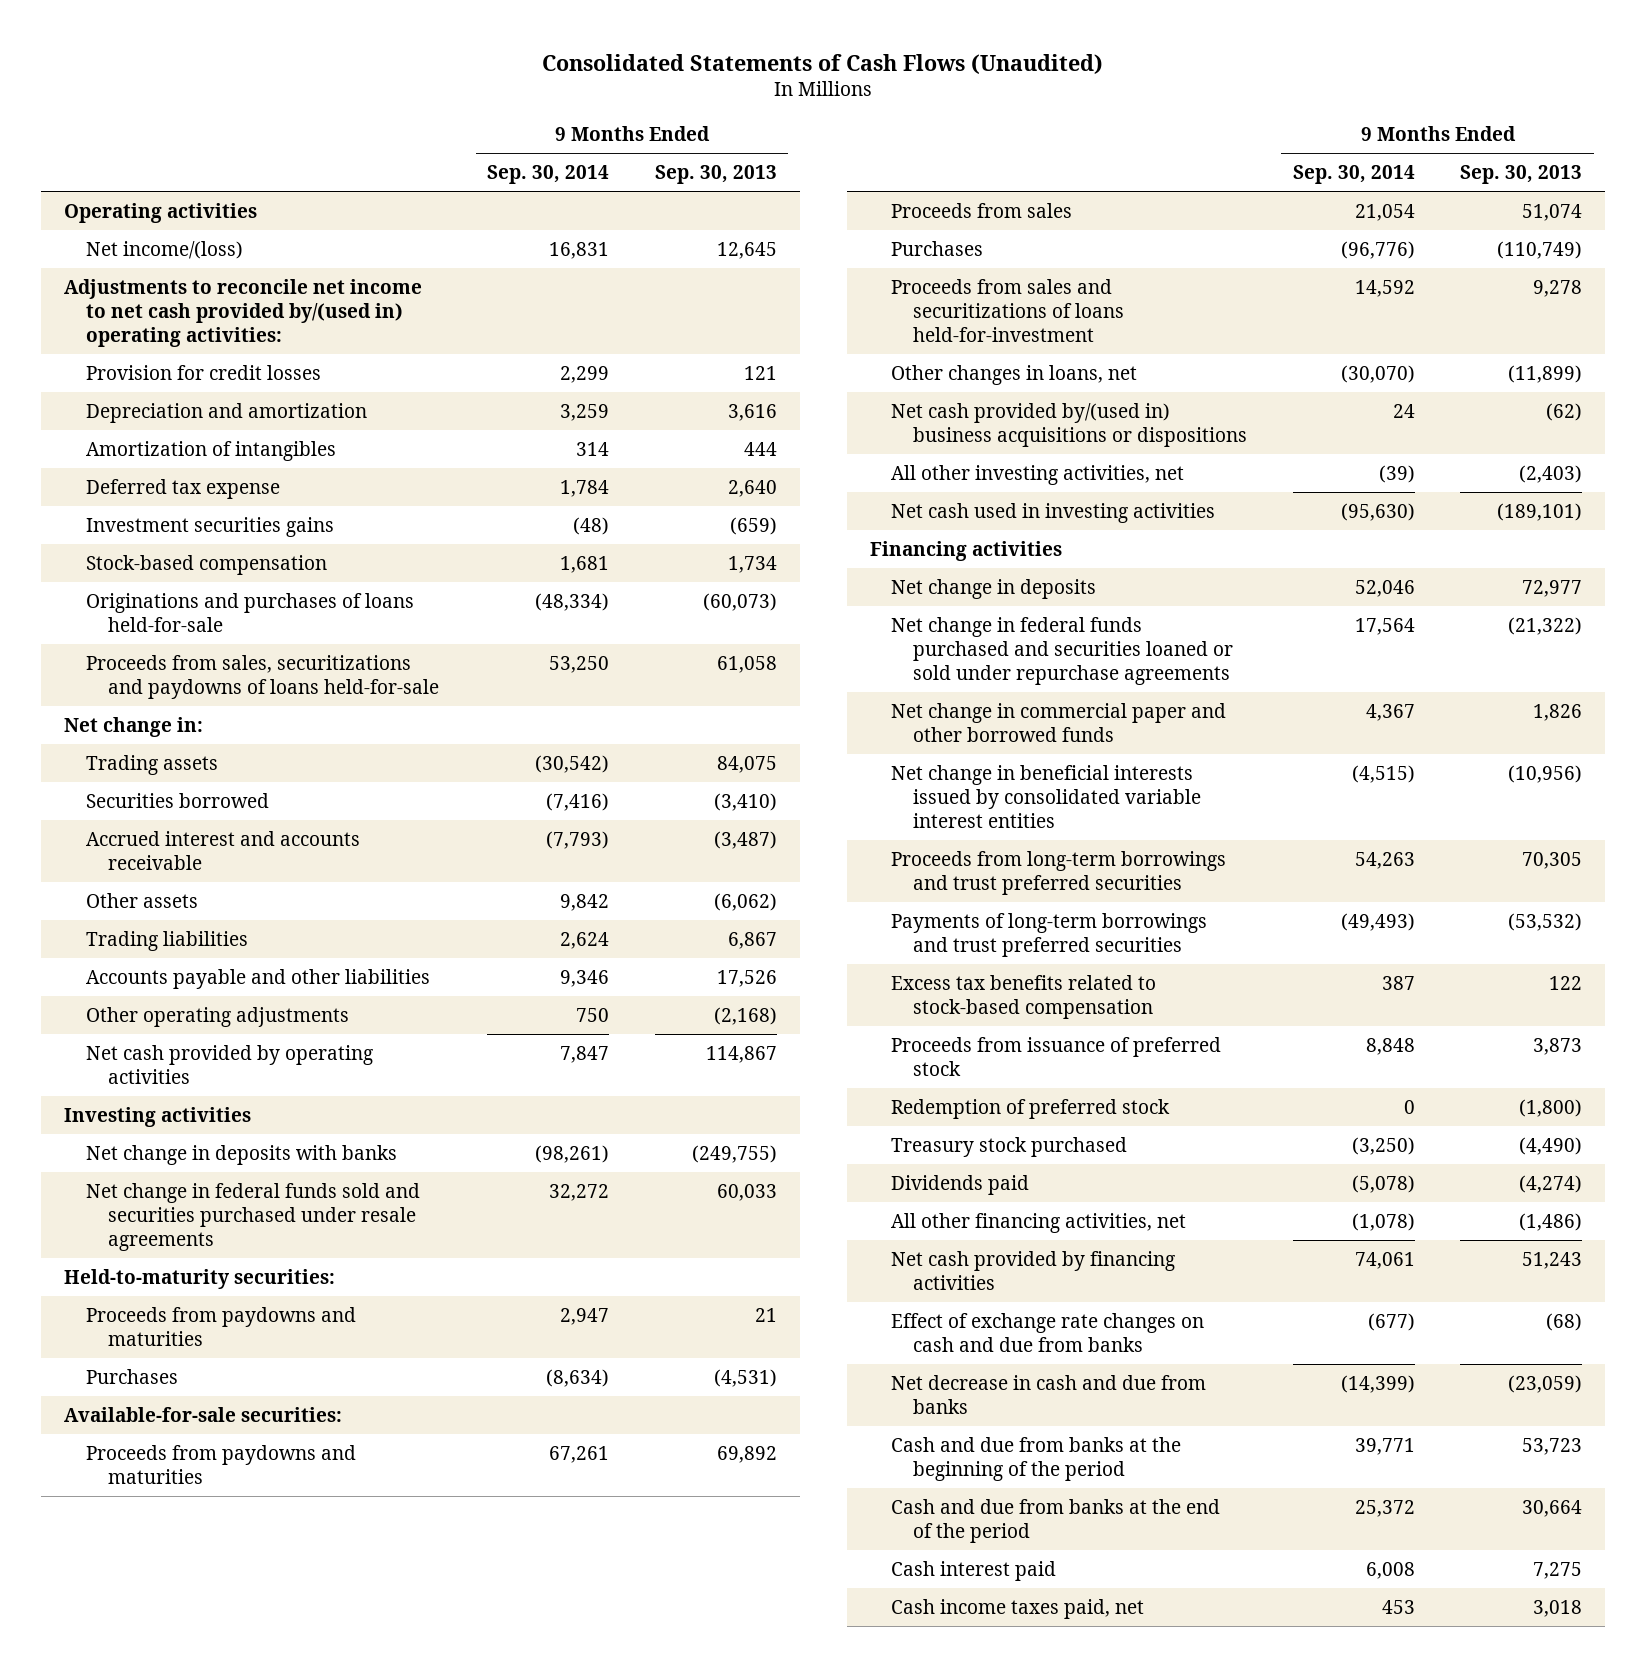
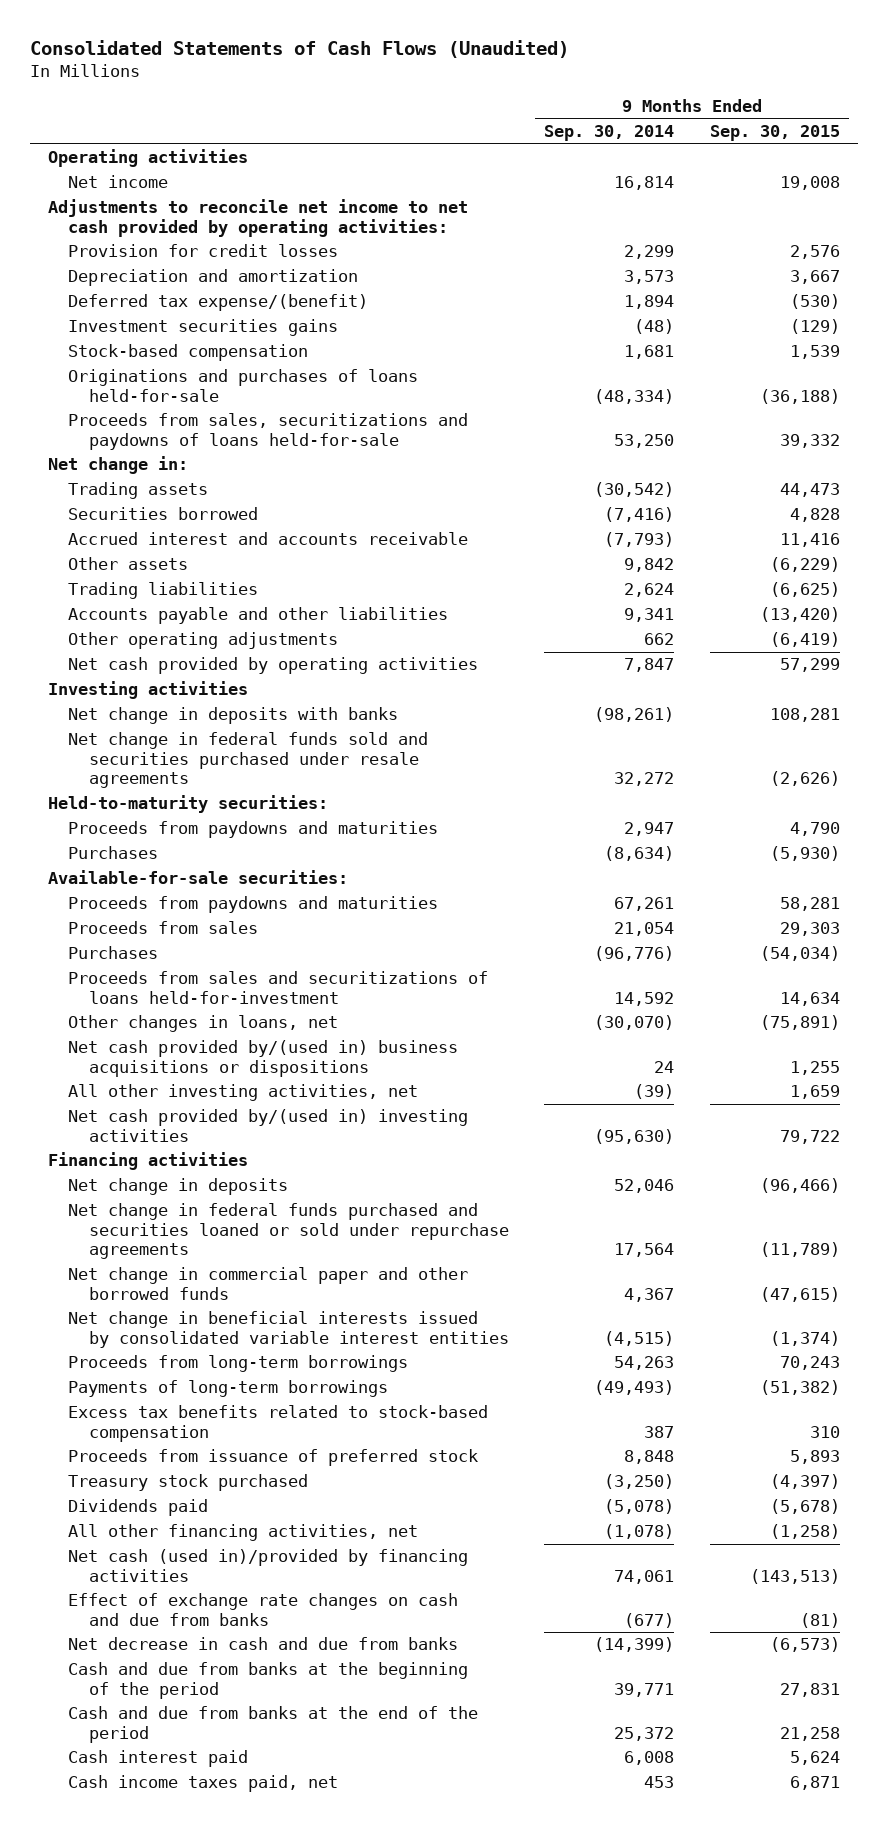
- | 9 Months Ended Sep. 30, 2014 | 9 Months Ended Sep. 30, 2013
+ | 9 Months Ended Sep. 30, 2014 | 9 Months Ended Sep. 30, 2015
- Net income/(loss) | 16,831 | 12,645
- Adjustments to reconcile net income to net cash provided by/(used in) operating activities:
+ Net income | 16,814 | 19,008
+ Adjustments to reconcile net income to net cash provided by operating activities:
- Depreciation and amortization | 3,259 | 3,616
- Amortization of intangibles | 314 | 444
- Deferred tax expense | 1,784 | 2,640
+ Depreciation and amortization | 3,573 | 3,667
+ Deferred tax expense/(benefit) | 1,894 | (530)
- Accounts payable and other liabilities | 9,346 | 17,526
- Other operating adjustments | 750 | (2,168)
+ Accounts payable and other liabilities | 9,341 | (13,420)
+ Other operating adjustments | 662 | (6,419)
- Net cash used in investing activities | (95,630) | (189,101)
+ Net cash provided by/(used in) investing activities | (95,630) | 79,722
- Proceeds from long-term borrowings and trust preferred securities | 54,263 | 70,305
- Payments of long-term borrowings and trust preferred securities | (49,493) | (53,532)
+ Proceeds from long-term borrowings | 54,263 | 70,243
+ Payments of long-term borrowings | (49,493) | (51,382)
- Redemption of preferred stock | 0 | (1,800)
- Net cash provided by financing activities | 74,061 | 51,243
+ Net cash (used in)/provided by financing activities | 74,061 | (143,513)

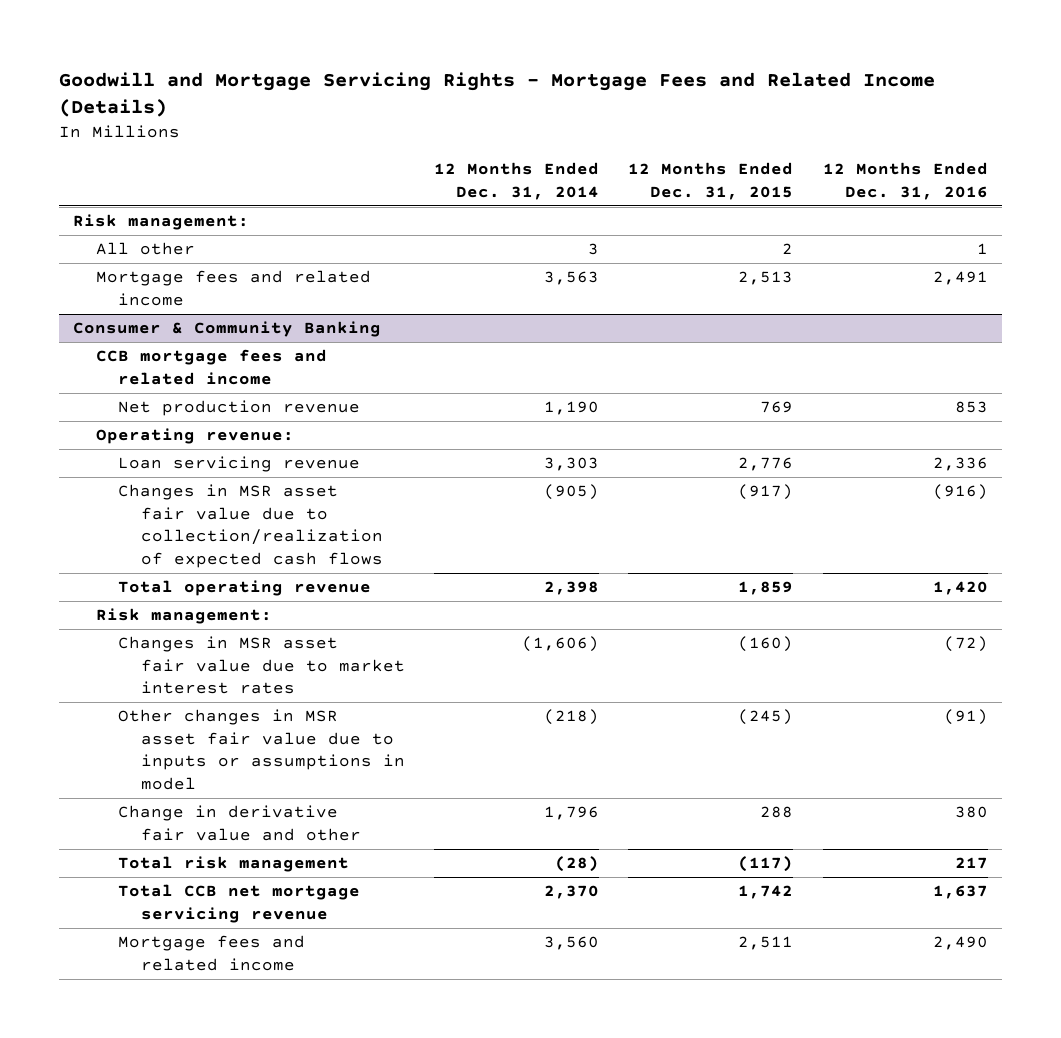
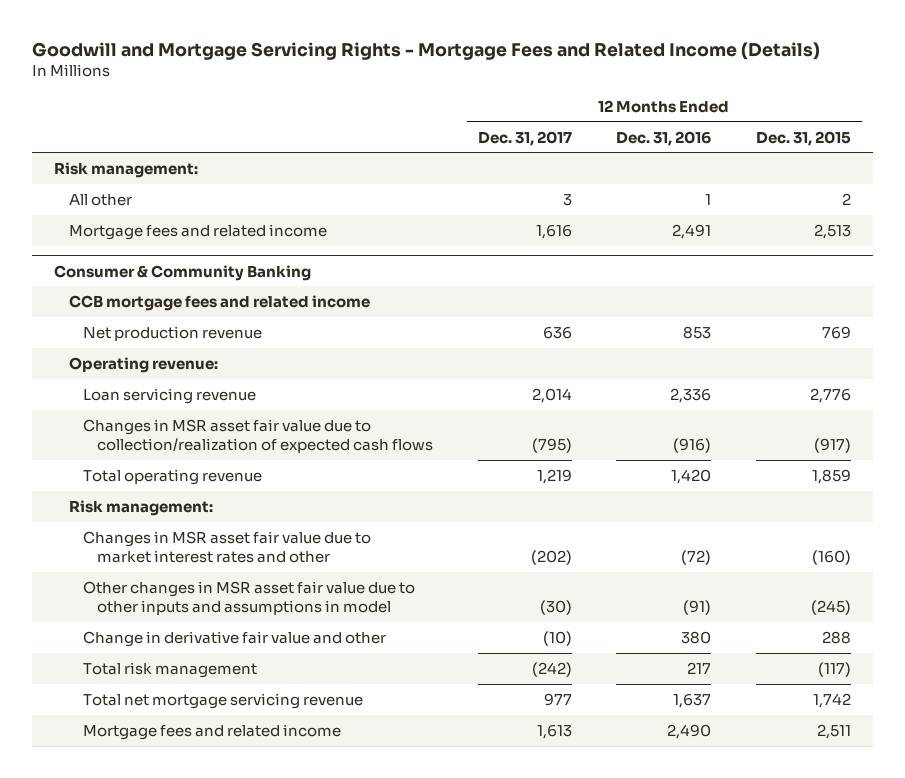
- | 12 Months Ended Dec. 31, 2014 | 12 Months Ended Dec. 31, 2015 | 12 Months Ended Dec. 31, 2016
+ | 12 Months Ended Dec. 31, 2017 | 12 Months Ended Dec. 31, 2016 | 12 Months Ended Dec. 31, 2015
@ Consumer & Community Banking
- Changes in MSR asset fair value due to market interest rates | (1,606) | (160) | (72)
- Other changes in MSR asset fair value due to inputs or assumptions in model | (218) | (245) | (91)
+ Changes in MSR asset fair value due to market interest rates and other | (202) | (72) | (160)
+ Other changes in MSR asset fair value due to other inputs and assumptions in model | (30) | (91) | (245)
- Total CCB net mortgage servicing revenue | 2,370 | 1,742 | 1,637
+ Total net mortgage servicing revenue | 977 | 1,637 | 1,742

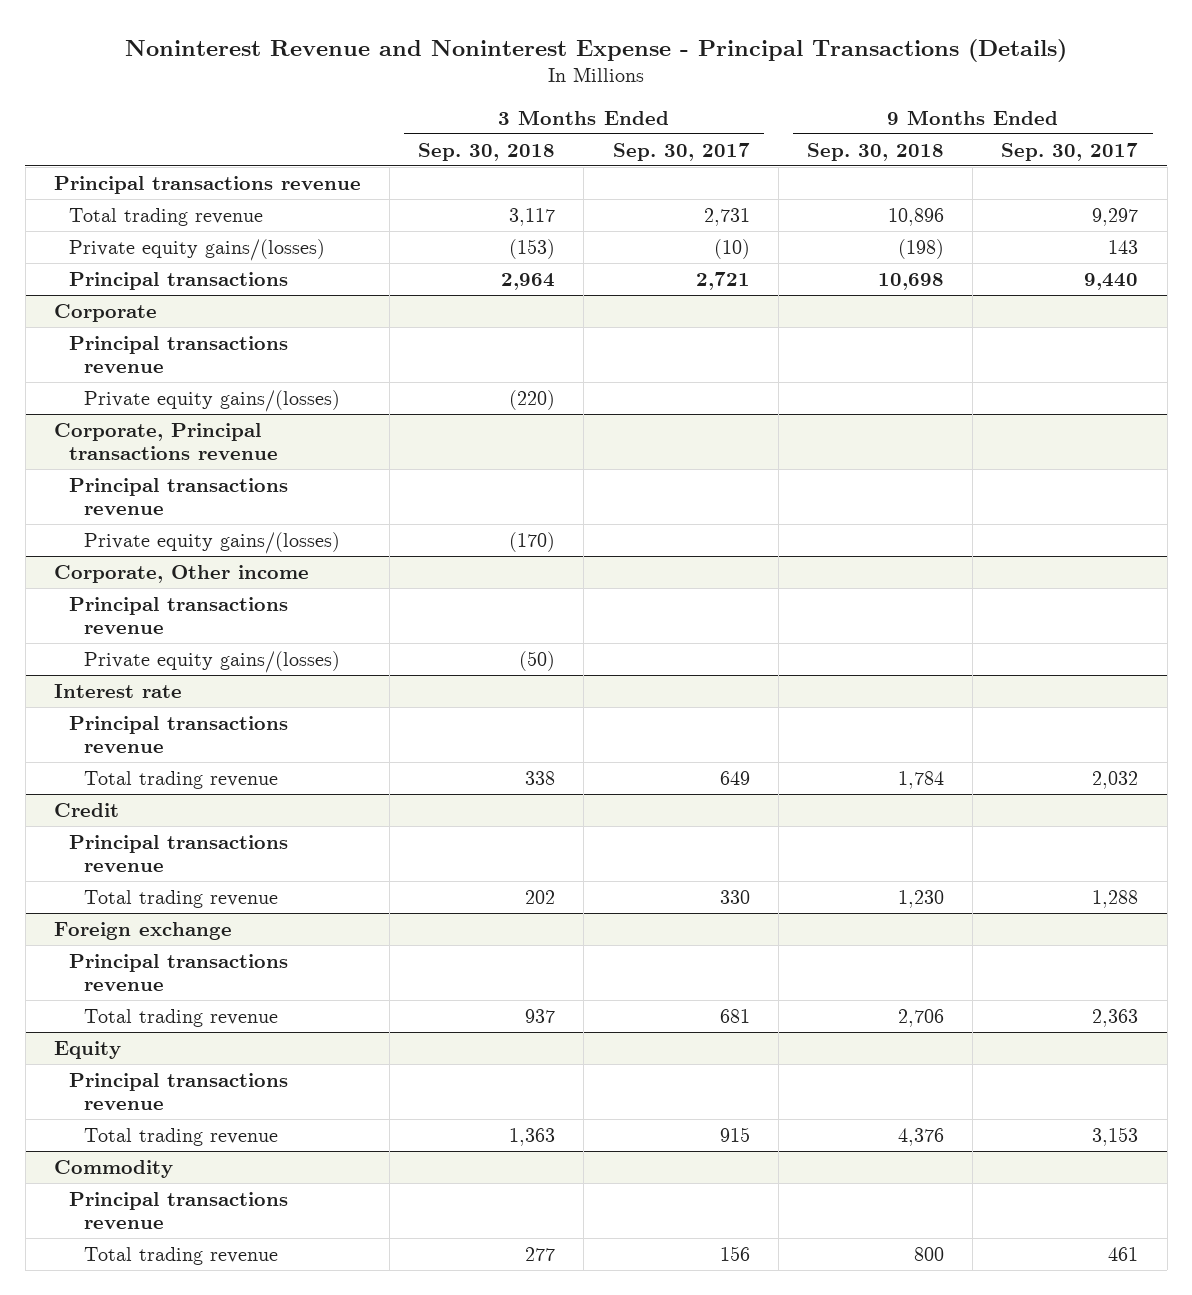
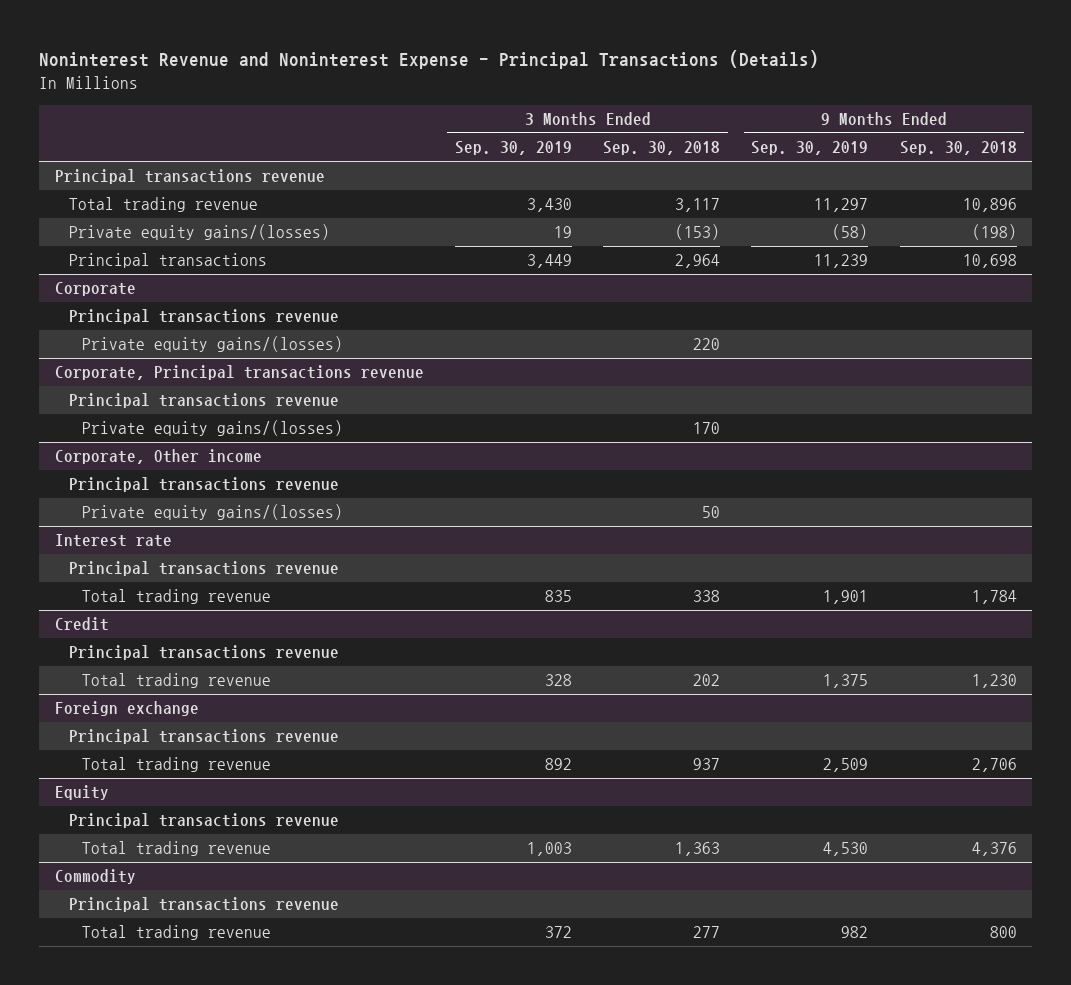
- | 3 Months Ended Sep. 30, 2018 | 3 Months Ended Sep. 30, 2017 | 9 Months Ended Sep. 30, 2018 | 9 Months Ended Sep. 30, 2017
+ | 3 Months Ended Sep. 30, 2019 | 3 Months Ended Sep. 30, 2018 | 9 Months Ended Sep. 30, 2019 | 9 Months Ended Sep. 30, 2018
@ Corporate
- Private equity gains/(losses) | (220) | | |
+ Private equity gains/(losses) | | 220 | |
@ Corporate, Principal transactions revenue
- Private equity gains/(losses) | (170) | | |
+ Private equity gains/(losses) | | 170 | |
@ Corporate, Other income
- Private equity gains/(losses) | (50) | | |
+ Private equity gains/(losses) | | 50 | |

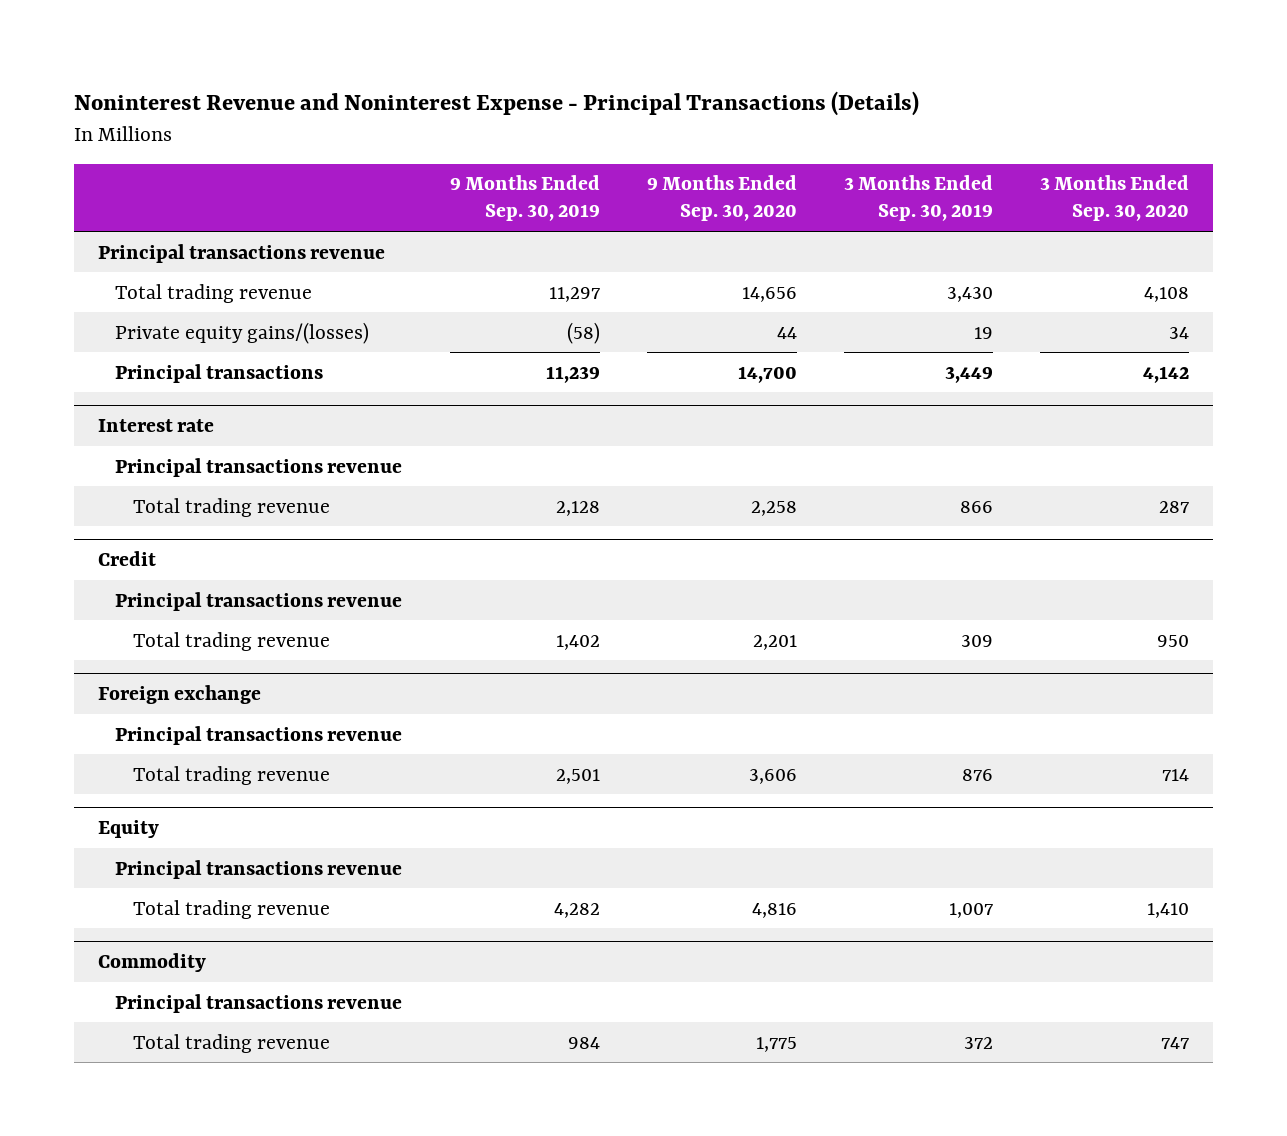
- | 3 Months Ended Sep. 30, 2019 | 3 Months Ended Sep. 30, 2018 | 9 Months Ended Sep. 30, 2019 | 9 Months Ended Sep. 30, 2018
+ | 9 Months Ended Sep. 30, 2019 | 9 Months Ended Sep. 30, 2020 | 3 Months Ended Sep. 30, 2019 | 3 Months Ended Sep. 30, 2020
- Corporate
- Principal transactions revenue
- Private equity gains/(losses) | | 220 | |
- Corporate, Principal transactions revenue
- Principal transactions revenue
- Private equity gains/(losses) | | 170 | |
- Corporate, Other income
- Principal transactions revenue
- Private equity gains/(losses) | | 50 | |
@ Interest rate
- Total trading revenue | 835 | 338 | 1,901 | 1,784
+ Total trading revenue | 2,128 | 2,258 | 866 | 287
@ Credit
- Total trading revenue | 328 | 202 | 1,375 | 1,230
+ Total trading revenue | 1,402 | 2,201 | 309 | 950
@ Foreign exchange
- Total trading revenue | 892 | 937 | 2,509 | 2,706
+ Total trading revenue | 2,501 | 3,606 | 876 | 714
@ Equity
- Total trading revenue | 1,003 | 1,363 | 4,530 | 4,376
+ Total trading revenue | 4,282 | 4,816 | 1,007 | 1,410
@ Commodity
- Total trading revenue | 372 | 277 | 982 | 800
+ Total trading revenue | 984 | 1,775 | 372 | 747

